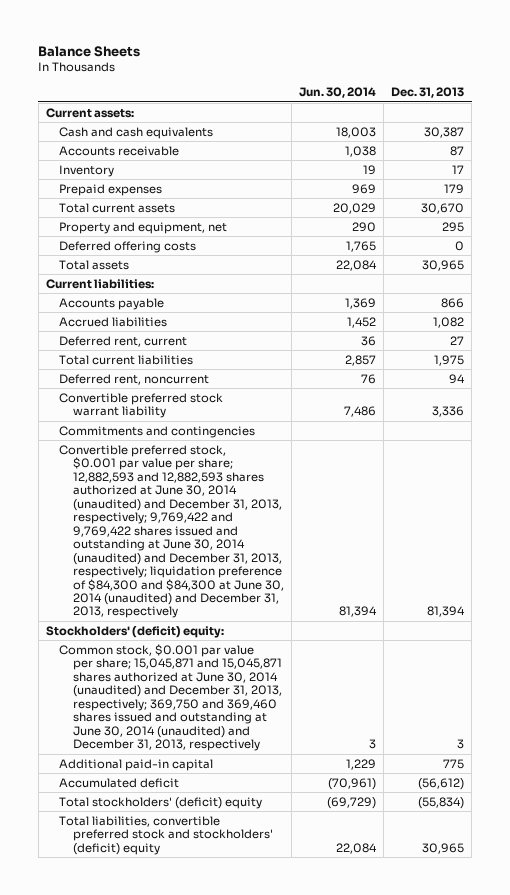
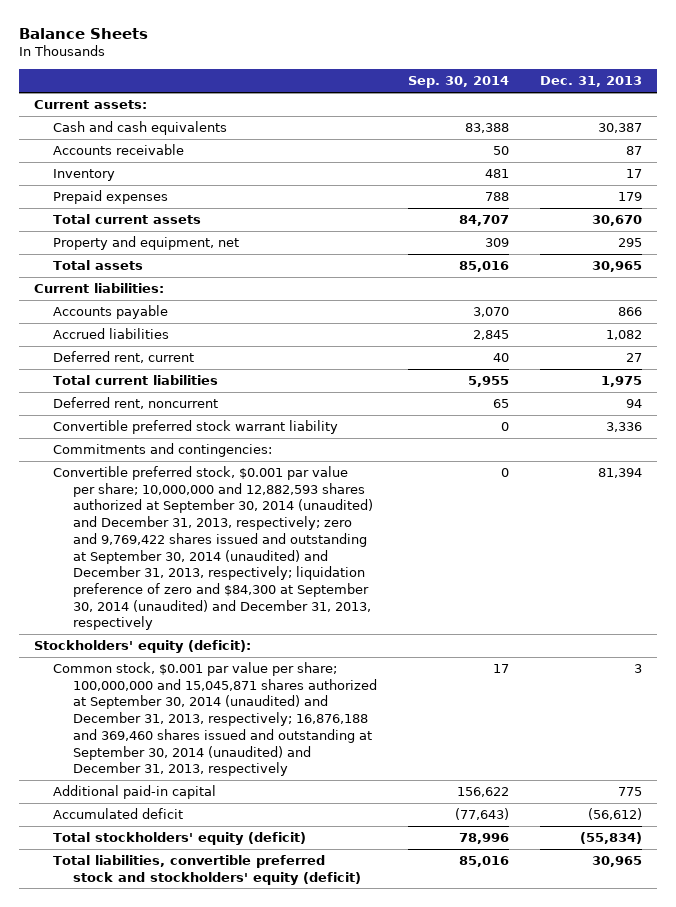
- | Jun. 30, 2014 | Dec. 31, 2013
+ | Sep. 30, 2014 | Dec. 31, 2013
- Deferred offering costs | 1,765 | 0
- Commitments and contingencies
- Convertible preferred stock, $0.001 par value per share; 12,882,593 and 12,882,593 shares authorized at June 30, 2014 (unaudited) and December 31, 2013, respectively; 9,769,422 and 9,769,422 shares issued and outstanding at June 30, 2014 (unaudited) and December 31, 2013, respectively; liquidation preference of $84,300 and $84,300 at June 30, 2014 (unaudited) and December 31, 2013, respectively | 81,394 | 81,394
- Stockholders' (deficit) equity:
- Common stock, $0.001 par value per share; 15,045,871 and 15,045,871 shares authorized at June 30, 2014 (unaudited) and December 31, 2013, respectively; 369,750 and 369,460 shares issued and outstanding at June 30, 2014 (unaudited) and December 31, 2013, respectively | 3 | 3
+ Commitments and contingencies:
+ Convertible preferred stock, $0.001 par value per share; 10,000,000 and 12,882,593 shares authorized at September 30, 2014 (unaudited) and December 31, 2013, respectively; zero and 9,769,422 shares issued and outstanding at September 30, 2014 (unaudited) and December 31, 2013, respectively; liquidation preference of zero and $84,300 at September 30, 2014 (unaudited) and December 31, 2013, respectively | 0 | 81,394
+ Stockholders' equity (deficit):
+ Common stock, $0.001 par value per share; 100,000,000 and 15,045,871 shares authorized at September 30, 2014 (unaudited) and December 31, 2013, respectively; 16,876,188 and 369,460 shares issued and outstanding at September 30, 2014 (unaudited) and December 31, 2013, respectively | 17 | 3
- Total stockholders' (deficit) equity | (69,729) | (55,834)
- Total liabilities, convertible preferred stock and stockholders' (deficit) equity | 22,084 | 30,965
+ Total stockholders' equity (deficit) | 78,996 | (55,834)
+ Total liabilities, convertible preferred stock and stockholders' equity (deficit) | 85,016 | 30,965

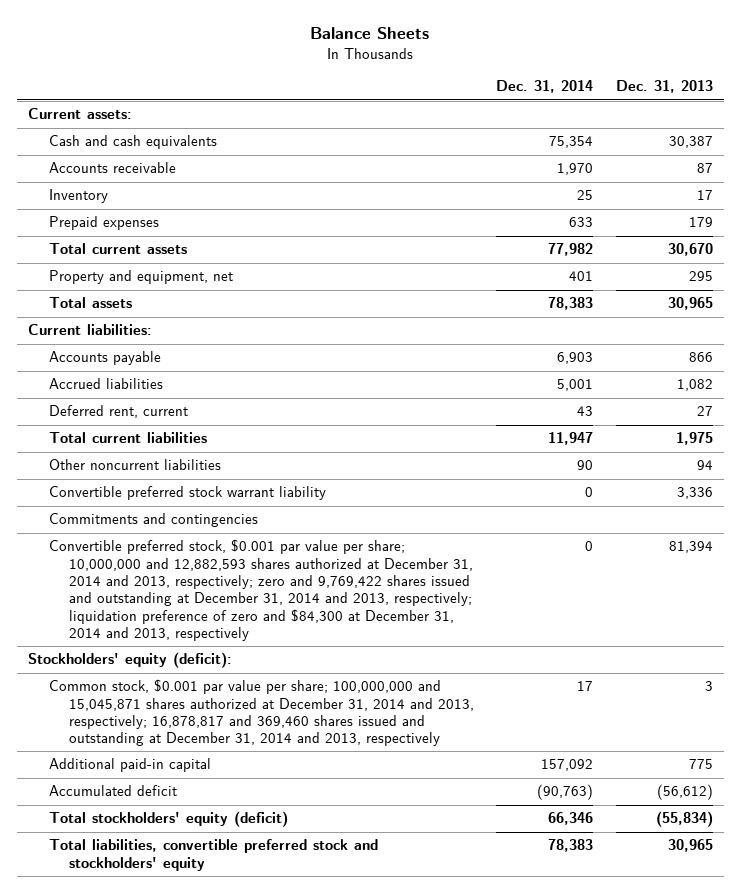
- | Sep. 30, 2014 | Dec. 31, 2013
+ | Dec. 31, 2014 | Dec. 31, 2013
- Deferred rent, noncurrent | 65 | 94
+ Other noncurrent liabilities | 90 | 94
- Commitments and contingencies:
- Convertible preferred stock, $0.001 par value per share; 10,000,000 and 12,882,593 shares authorized at September 30, 2014 (unaudited) and December 31, 2013, respectively; zero and 9,769,422 shares issued and outstanding at September 30, 2014 (unaudited) and December 31, 2013, respectively; liquidation preference of zero and $84,300 at September 30, 2014 (unaudited) and December 31, 2013, respectively | 0 | 81,394
+ Commitments and contingencies
+ Convertible preferred stock, $0.001 par value per share; 10,000,000 and 12,882,593 shares authorized at December 31, 2014 and 2013, respectively; zero and 9,769,422 shares issued and outstanding at December 31, 2014 and 2013, respectively; liquidation preference of zero and $84,300 at December 31, 2014 and 2013, respectively | 0 | 81,394
- Common stock, $0.001 par value per share; 100,000,000 and 15,045,871 shares authorized at September 30, 2014 (unaudited) and December 31, 2013, respectively; 16,876,188 and 369,460 shares issued and outstanding at September 30, 2014 (unaudited) and December 31, 2013, respectively | 17 | 3
+ Common stock, $0.001 par value per share; 100,000,000 and 15,045,871 shares authorized at December 31, 2014 and 2013, respectively; 16,878,817 and 369,460 shares issued and outstanding at December 31, 2014 and 2013, respectively | 17 | 3
- Total liabilities, convertible preferred stock and stockholders' equity (deficit) | 85,016 | 30,965
+ Total liabilities, convertible preferred stock and stockholders' equity | 78,383 | 30,965

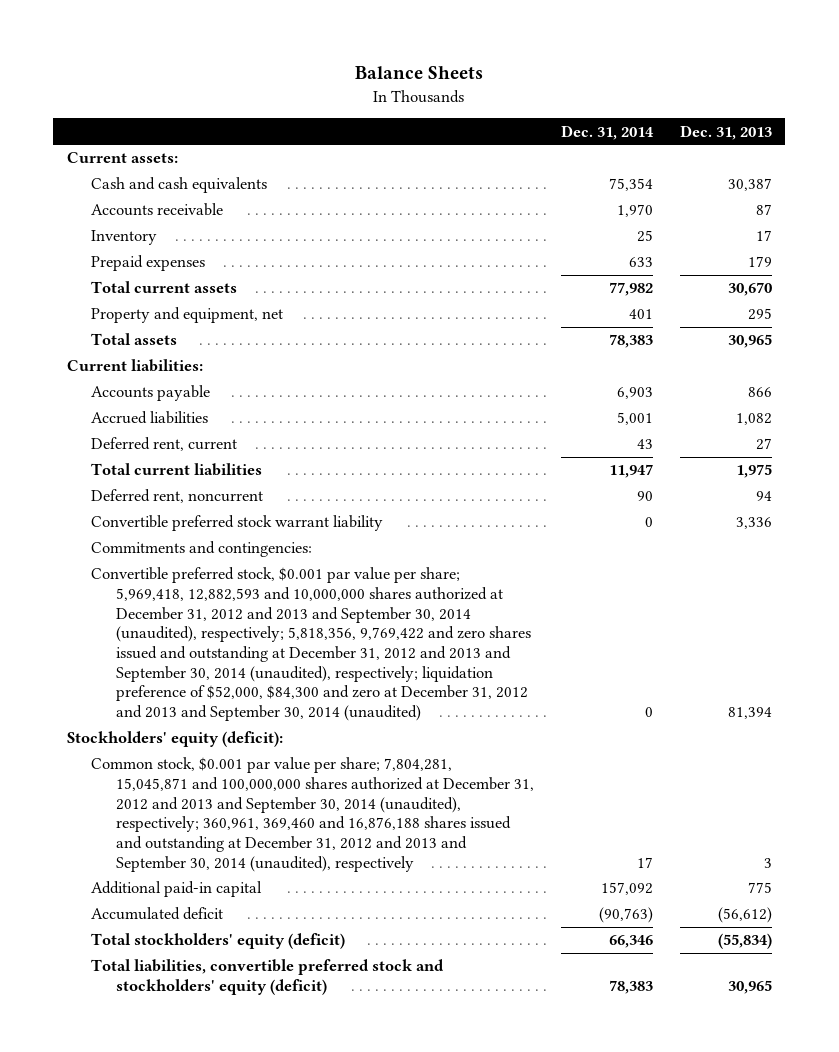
- Other noncurrent liabilities | 90 | 94
+ Deferred rent, noncurrent | 90 | 94
- Commitments and contingencies
- Convertible preferred stock, $0.001 par value per share; 10,000,000 and 12,882,593 shares authorized at December 31, 2014 and 2013, respectively; zero and 9,769,422 shares issued and outstanding at December 31, 2014 and 2013, respectively; liquidation preference of zero and $84,300 at December 31, 2014 and 2013, respectively | 0 | 81,394
+ Commitments and contingencies:
+ Convertible preferred stock, $0.001 par value per share; 5,969,418, 12,882,593 and 10,000,000 shares authorized at December 31, 2012 and 2013 and September 30, 2014 (unaudited), respectively; 5,818,356, 9,769,422 and zero shares issued and outstanding at December 31, 2012 and 2013 and September 30, 2014 (unaudited), respectively; liquidation preference of $52,000, $84,300 and zero at December 31, 2012 and 2013 and September 30, 2014 (unaudited) | 0 | 81,394
- Common stock, $0.001 par value per share; 100,000,000 and 15,045,871 shares authorized at December 31, 2014 and 2013, respectively; 16,878,817 and 369,460 shares issued and outstanding at December 31, 2014 and 2013, respectively | 17 | 3
+ Common stock, $0.001 par value per share; 7,804,281, 15,045,871 and 100,000,000 shares authorized at December 31, 2012 and 2013 and September 30, 2014 (unaudited), respectively; 360,961, 369,460 and 16,876,188 shares issued and outstanding at December 31, 2012 and 2013 and September 30, 2014 (unaudited), respectively | 17 | 3
- Total liabilities, convertible preferred stock and stockholders' equity | 78,383 | 30,965
+ Total liabilities, convertible preferred stock and stockholders' equity (deficit) | 78,383 | 30,965

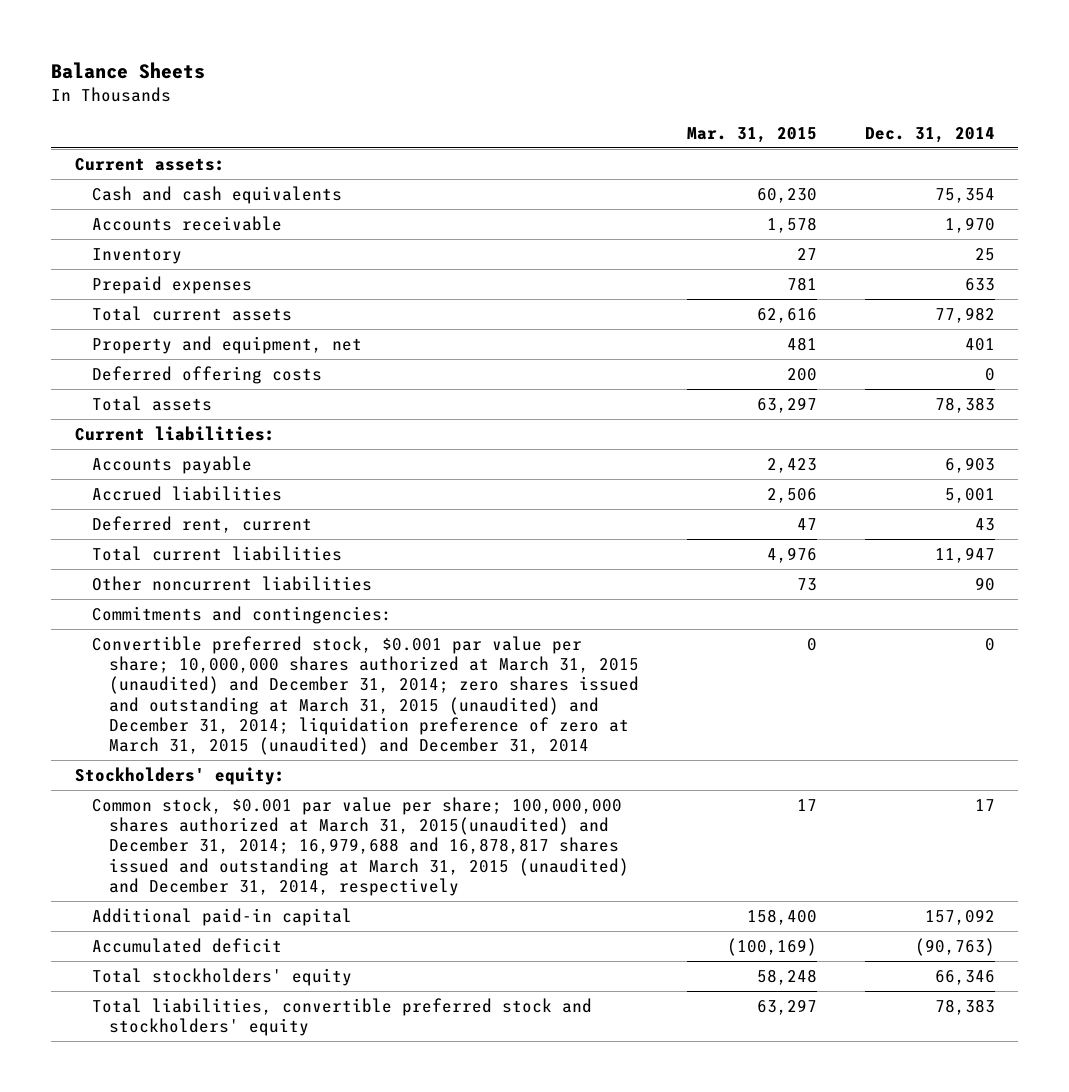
- | Dec. 31, 2014 | Dec. 31, 2013
+ | Mar. 31, 2015 | Dec. 31, 2014
+ Deferred offering costs | 200 | 0
- Deferred rent, noncurrent | 90 | 94
- Convertible preferred stock warrant liability | 0 | 3,336
+ Other noncurrent liabilities | 73 | 90
- Convertible preferred stock, $0.001 par value per share; 5,969,418, 12,882,593 and 10,000,000 shares authorized at December 31, 2012 and 2013 and September 30, 2014 (unaudited), respectively; 5,818,356, 9,769,422 and zero shares issued and outstanding at December 31, 2012 and 2013 and September 30, 2014 (unaudited), respectively; liquidation preference of $52,000, $84,300 and zero at December 31, 2012 and 2013 and September 30, 2014 (unaudited) | 0 | 81,394
- Stockholders' equity (deficit):
- Common stock, $0.001 par value per share; 7,804,281, 15,045,871 and 100,000,000 shares authorized at December 31, 2012 and 2013 and September 30, 2014 (unaudited), respectively; 360,961, 369,460 and 16,876,188 shares issued and outstanding at December 31, 2012 and 2013 and September 30, 2014 (unaudited), respectively | 17 | 3
+ Convertible preferred stock, $0.001 par value per share; 10,000,000 shares authorized at March 31, 2015 (unaudited) and December 31, 2014; zero shares issued and outstanding at March 31, 2015 (unaudited) and December 31, 2014; liquidation preference of zero at March 31, 2015 (unaudited) and December 31, 2014 | 0 | 0
+ Stockholders' equity:
+ Common stock, $0.001 par value per share; 100,000,000 shares authorized at March 31, 2015(unaudited) and December 31, 2014; 16,979,688 and 16,878,817 shares issued and outstanding at March 31, 2015 (unaudited) and December 31, 2014, respectively | 17 | 17
- Total stockholders' equity (deficit) | 66,346 | (55,834)
- Total liabilities, convertible preferred stock and stockholders' equity (deficit) | 78,383 | 30,965
+ Total stockholders' equity | 58,248 | 66,346
+ Total liabilities, convertible preferred stock and stockholders' equity | 63,297 | 78,383

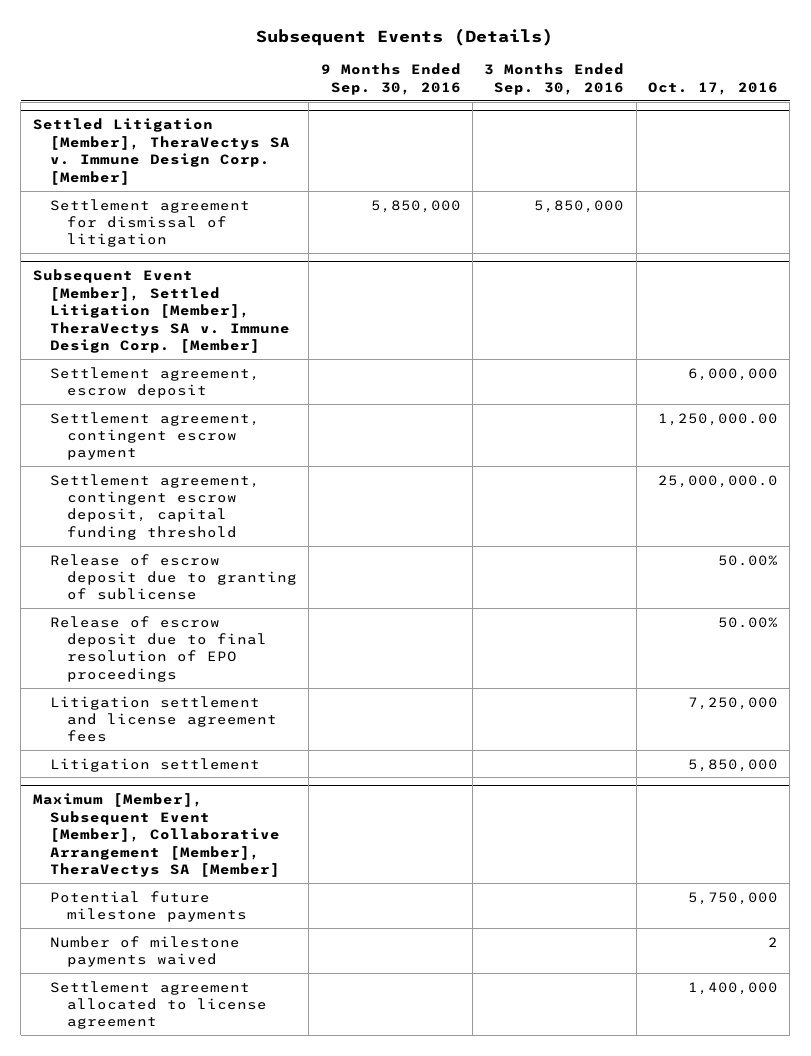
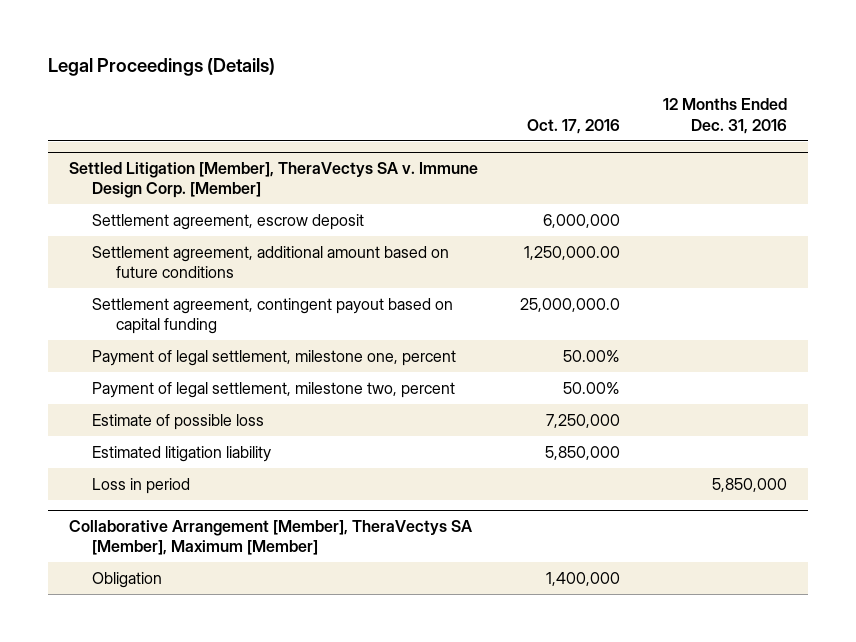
- Subsequent Events (Details)
+ Legal Proceedings (Details)
- | 9 Months Ended Sep. 30, 2016 | 3 Months Ended Sep. 30, 2016 | Oct. 17, 2016
+ | Oct. 17, 2016 | 12 Months Ended Dec. 31, 2016
@ Settled Litigation [Member], TheraVectys SA v. Immune Design Corp. [Member]
- Settlement agreement for dismissal of litigation | 5,850,000 | 5,850,000 |
- Subsequent Event [Member], Settled Litigation [Member], TheraVectys SA v. Immune Design Corp. [Member]
- Settlement agreement, contingent escrow payment | | | 1,250,000.00
- Settlement agreement, contingent escrow deposit, capital funding threshold | | | 25,000,000.0
- Release of escrow deposit due to granting of sublicense | | | 50.00%
- Release of escrow deposit due to final resolution of EPO proceedings | | | 50.00%
- Litigation settlement and license agreement fees | | | 7,250,000
- Litigation settlement | | | 5,850,000
- Maximum [Member], Subsequent Event [Member], Collaborative Arrangement [Member], TheraVectys SA [Member]
- Potential future milestone payments | | | 5,750,000
- Number of milestone payments waived | | | 2
- Settlement agreement allocated to license agreement | | | 1,400,000
@ Settled Litigation [Member], TheraVectys SA v. Immune Design Corp. [Member]
+ Settlement agreement, additional amount based on future conditions | 1,250,000.00 |
+ Settlement agreement, contingent payout based on capital funding | 25,000,000.0 |
+ Payment of legal settlement, milestone one, percent | 50.00% |
+ Payment of legal settlement, milestone two, percent | 50.00% |
+ Estimate of possible loss | 7,250,000 |
+ Estimated litigation liability | 5,850,000 |
+ Loss in period | | 5,850,000
+ Collaborative Arrangement [Member], TheraVectys SA [Member], Maximum [Member]
+ Obligation | 1,400,000 |

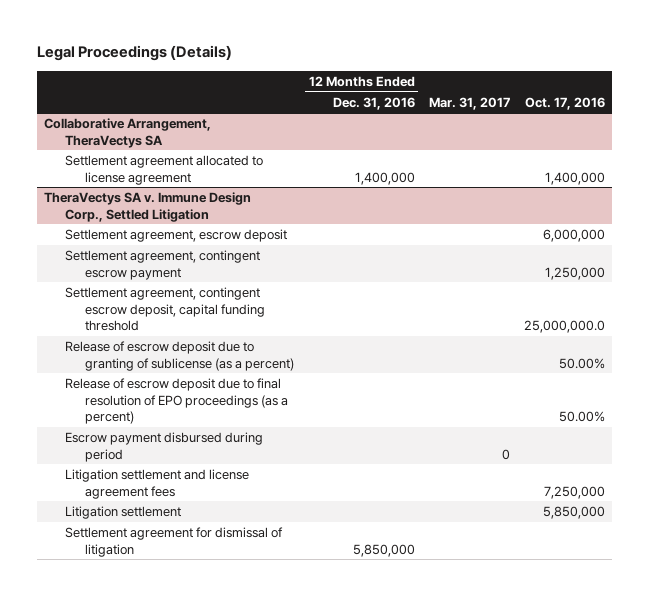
- | Oct. 17, 2016 | 12 Months Ended Dec. 31, 2016
+ | 12 Months Ended Dec. 31, 2016 | Mar. 31, 2017 | Oct. 17, 2016
- Settled Litigation [Member], TheraVectys SA v. Immune Design Corp. [Member]
+ Collaborative Arrangement, TheraVectys SA
+ Settlement agreement allocated to license agreement | 1,400,000 | | 1,400,000
+ TheraVectys SA v. Immune Design Corp., Settled Litigation
- Settlement agreement, additional amount based on future conditions | 1,250,000.00 |
- Settlement agreement, contingent payout based on capital funding | 25,000,000.0 |
- Payment of legal settlement, milestone one, percent | 50.00% |
- Payment of legal settlement, milestone two, percent | 50.00% |
- Estimate of possible loss | 7,250,000 |
- Estimated litigation liability | 5,850,000 |
- Loss in period | | 5,850,000
- Collaborative Arrangement [Member], TheraVectys SA [Member], Maximum [Member]
- Obligation | 1,400,000 |
+ Settlement agreement, contingent escrow payment | | | 1,250,000
+ Settlement agreement, contingent escrow deposit, capital funding threshold | | | 25,000,000.0
+ Release of escrow deposit due to granting of sublicense (as a percent) | | | 50.00%
+ Release of escrow deposit due to final resolution of EPO proceedings (as a percent) | | | 50.00%
+ Escrow payment disbursed during period | | 0 |
+ Litigation settlement and license agreement fees | | | 7,250,000
+ Litigation settlement | | | 5,850,000
+ Settlement agreement for dismissal of litigation | 5,850,000 | |

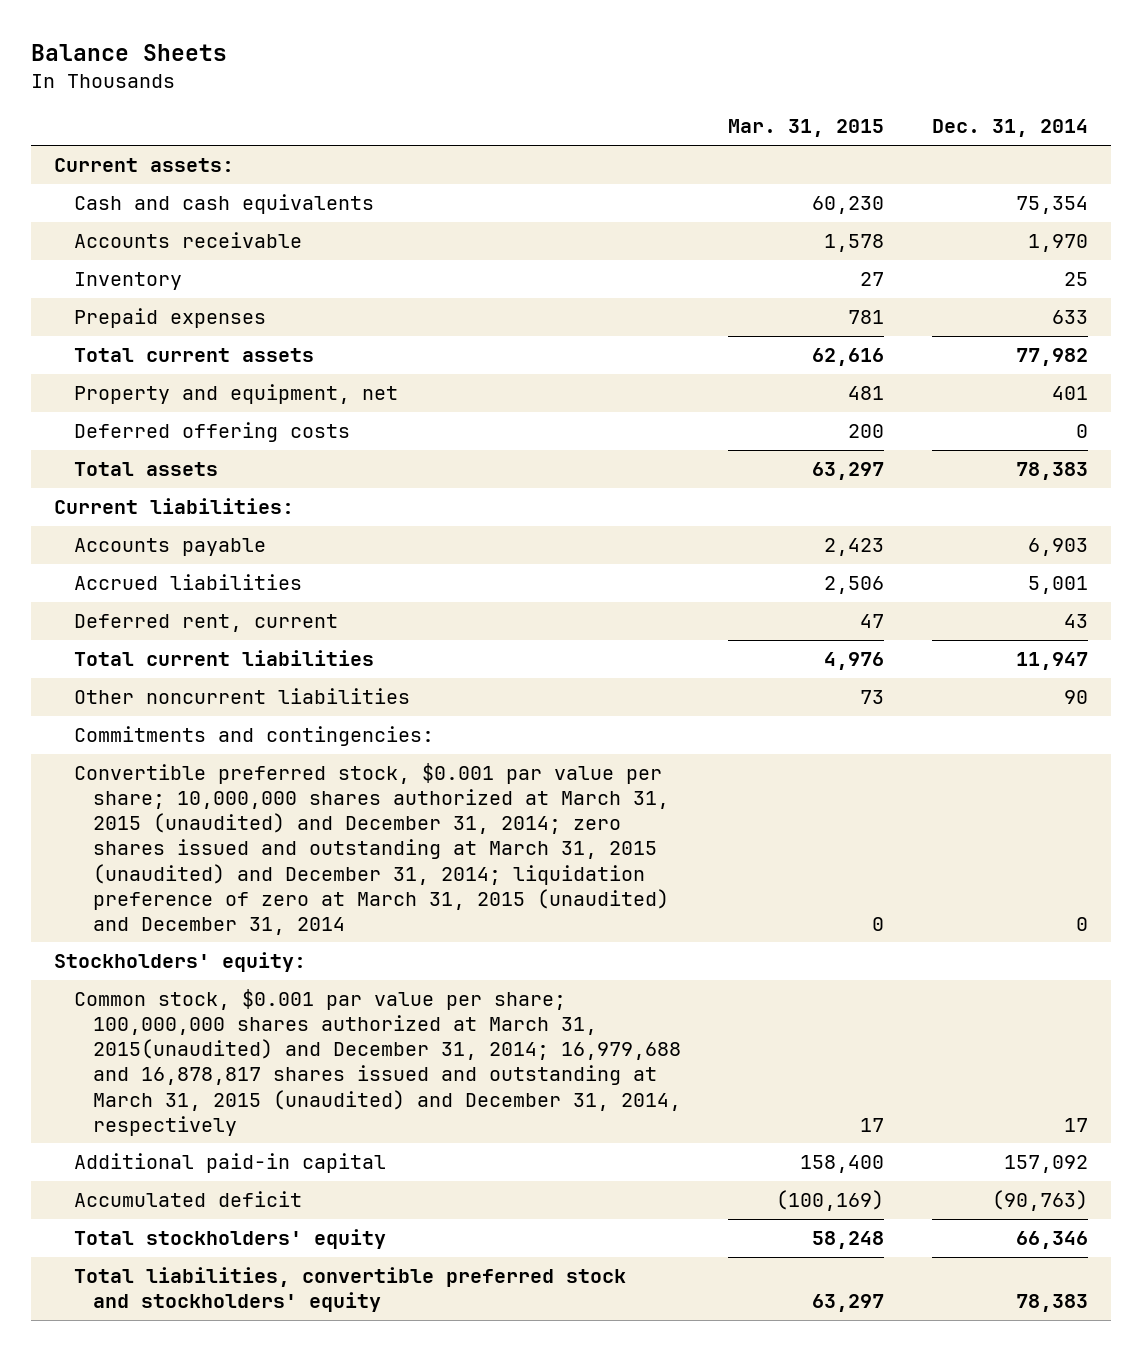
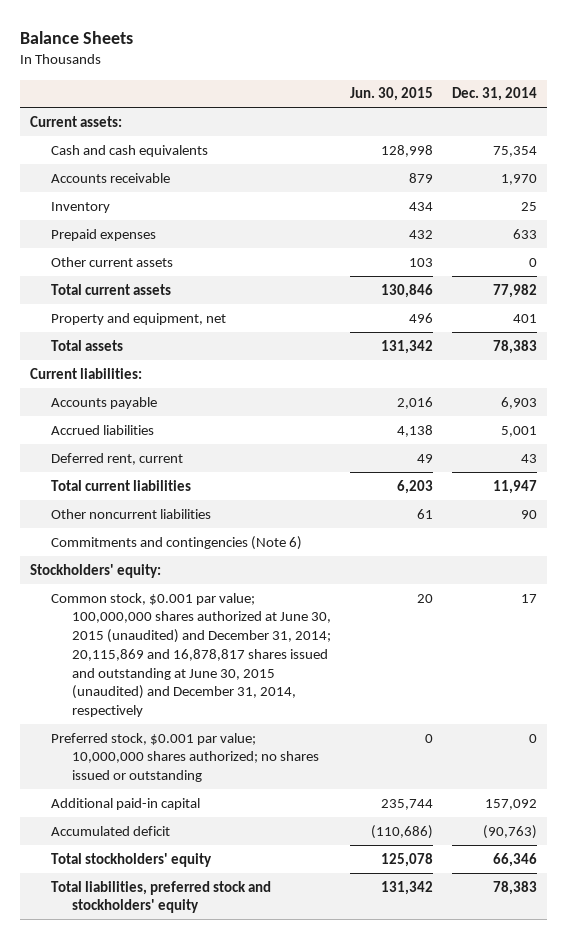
- | Mar. 31, 2015 | Dec. 31, 2014
+ | Jun. 30, 2015 | Dec. 31, 2014
+ Other current assets | 103 | 0
- Deferred offering costs | 200 | 0
- Commitments and contingencies:
- Convertible preferred stock, $0.001 par value per share; 10,000,000 shares authorized at March 31, 2015 (unaudited) and December 31, 2014; zero shares issued and outstanding at March 31, 2015 (unaudited) and December 31, 2014; liquidation preference of zero at March 31, 2015 (unaudited) and December 31, 2014 | 0 | 0
+ Commitments and contingencies (Note 6)
- Common stock, $0.001 par value per share; 100,000,000 shares authorized at March 31, 2015(unaudited) and December 31, 2014; 16,979,688 and 16,878,817 shares issued and outstanding at March 31, 2015 (unaudited) and December 31, 2014, respectively | 17 | 17
+ Common stock, $0.001 par value; 100,000,000 shares authorized at June 30, 2015 (unaudited) and December 31, 2014; 20,115,869 and 16,878,817 shares issued and outstanding at June 30, 2015 (unaudited) and December 31, 2014, respectively | 20 | 17
+ Preferred stock, $0.001 par value; 10,000,000 shares authorized; no shares issued or outstanding | 0 | 0
- Total liabilities, convertible preferred stock and stockholders' equity | 63,297 | 78,383
+ Total liabilities, preferred stock and stockholders' equity | 131,342 | 78,383

